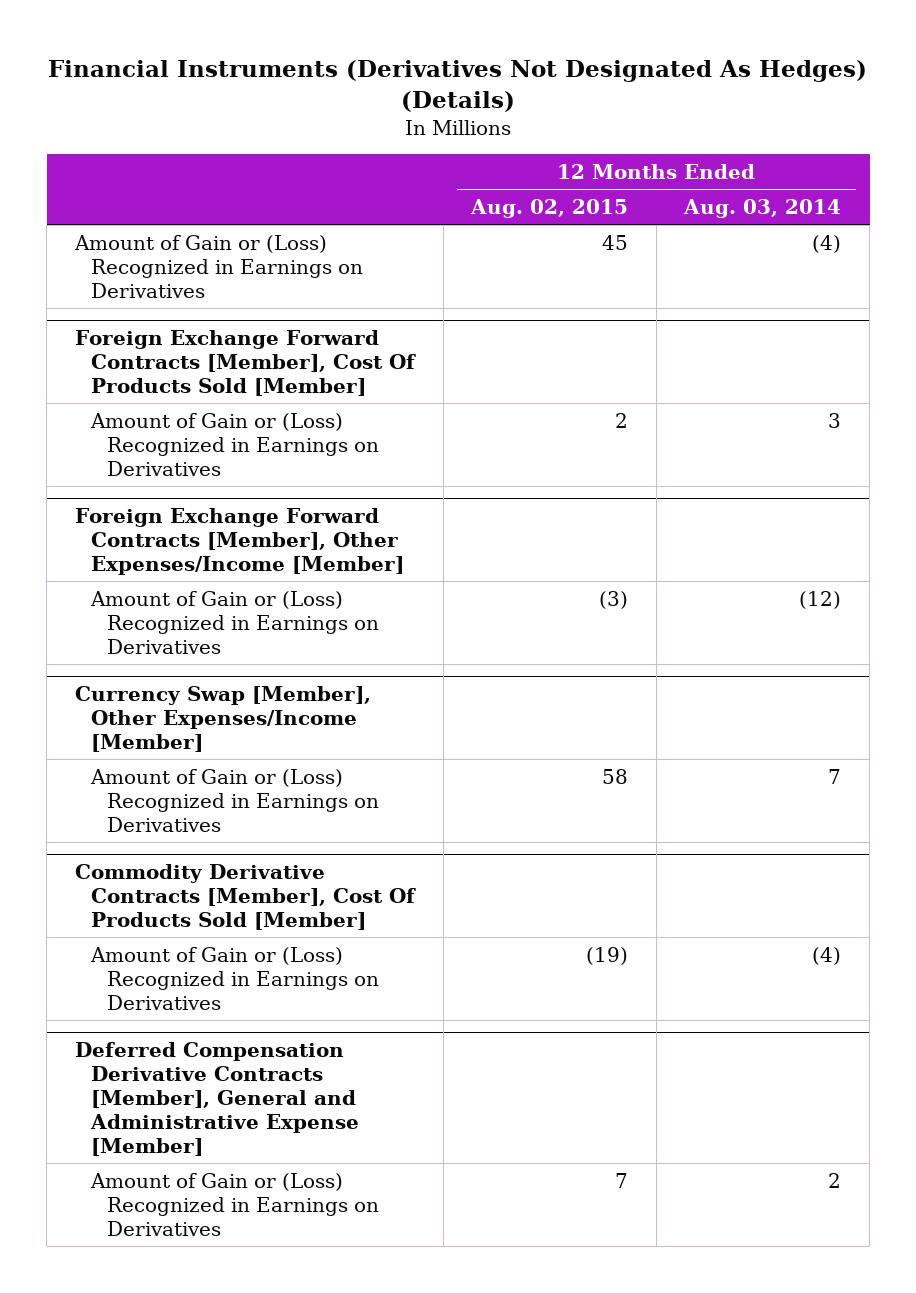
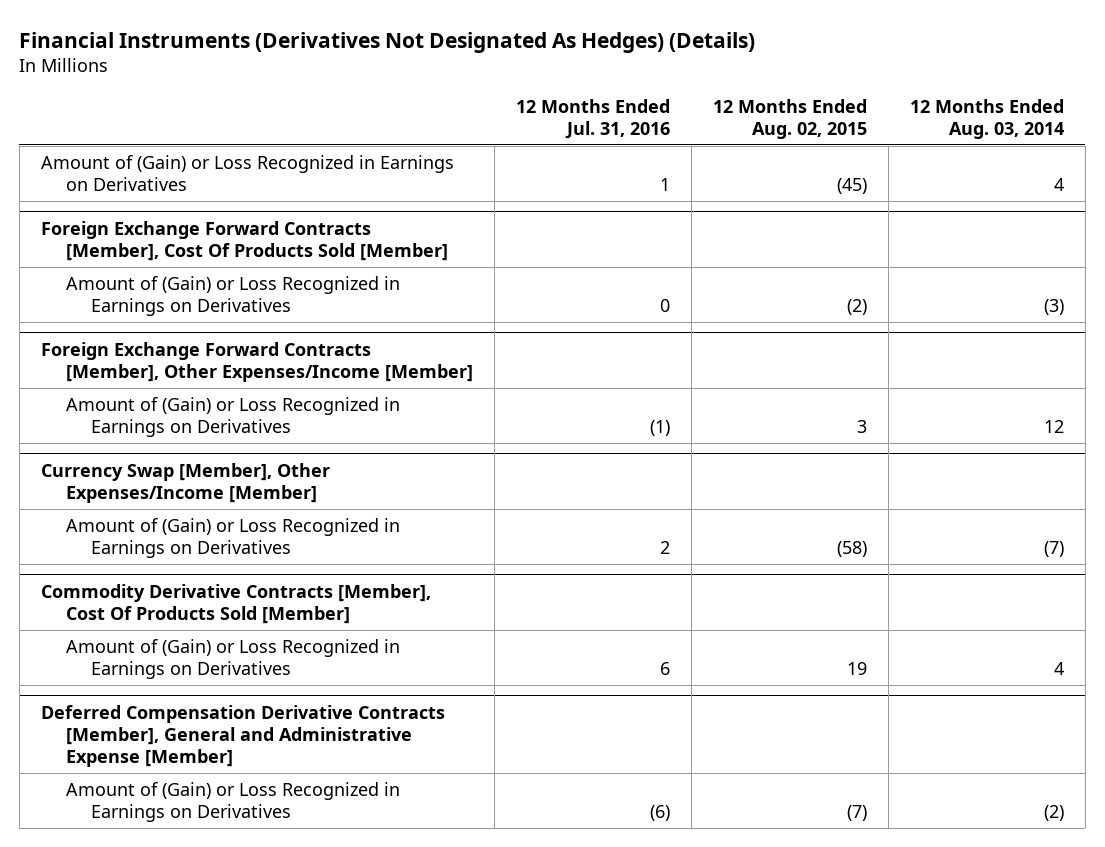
- | 12 Months Ended Aug. 02, 2015 | 12 Months Ended Aug. 03, 2014
+ | 12 Months Ended Jul. 31, 2016 | 12 Months Ended Aug. 02, 2015 | 12 Months Ended Aug. 03, 2014
- Amount of Gain or (Loss) Recognized in Earnings on Derivatives | 45 | (4)
+ Amount of (Gain) or Loss Recognized in Earnings on Derivatives | 1 | (45) | 4
@ Foreign Exchange Forward Contracts [Member], Cost Of Products Sold [Member]
- Amount of Gain or (Loss) Recognized in Earnings on Derivatives | 2 | 3
+ Amount of (Gain) or Loss Recognized in Earnings on Derivatives | 0 | (2) | (3)
@ Foreign Exchange Forward Contracts [Member], Other Expenses/Income [Member]
- Amount of Gain or (Loss) Recognized in Earnings on Derivatives | (3) | (12)
+ Amount of (Gain) or Loss Recognized in Earnings on Derivatives | (1) | 3 | 12
@ Currency Swap [Member], Other Expenses/Income [Member]
- Amount of Gain or (Loss) Recognized in Earnings on Derivatives | 58 | 7
+ Amount of (Gain) or Loss Recognized in Earnings on Derivatives | 2 | (58) | (7)
@ Commodity Derivative Contracts [Member], Cost Of Products Sold [Member]
- Amount of Gain or (Loss) Recognized in Earnings on Derivatives | (19) | (4)
+ Amount of (Gain) or Loss Recognized in Earnings on Derivatives | 6 | 19 | 4
@ Deferred Compensation Derivative Contracts [Member], General and Administrative Expense [Member]
- Amount of Gain or (Loss) Recognized in Earnings on Derivatives | 7 | 2
+ Amount of (Gain) or Loss Recognized in Earnings on Derivatives | (6) | (7) | (2)

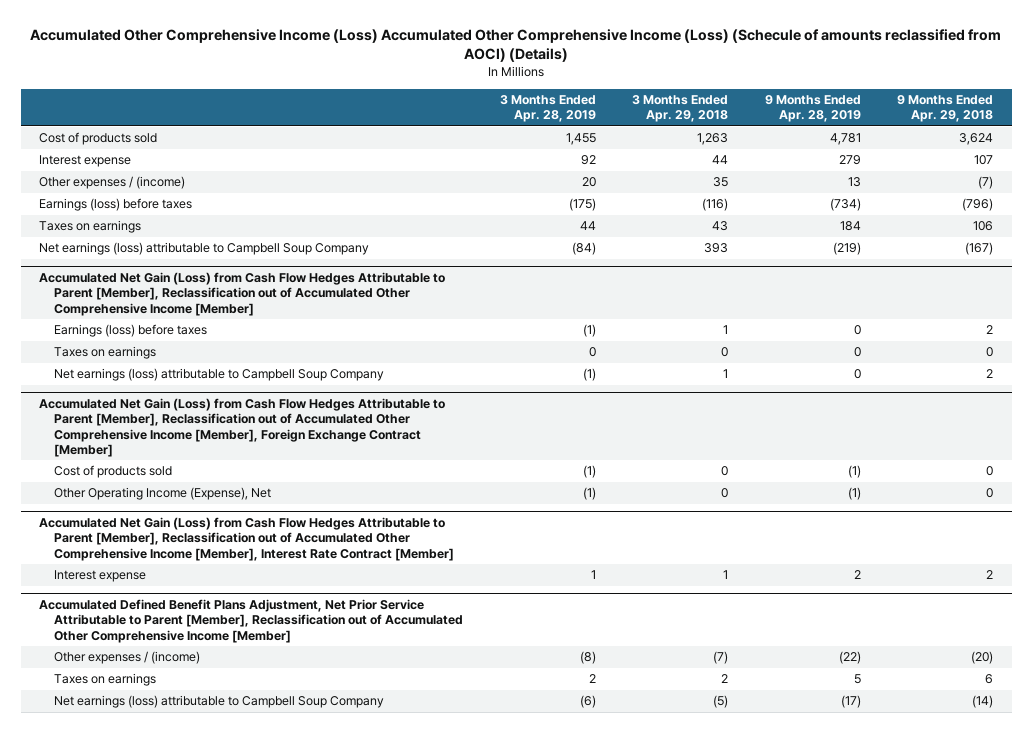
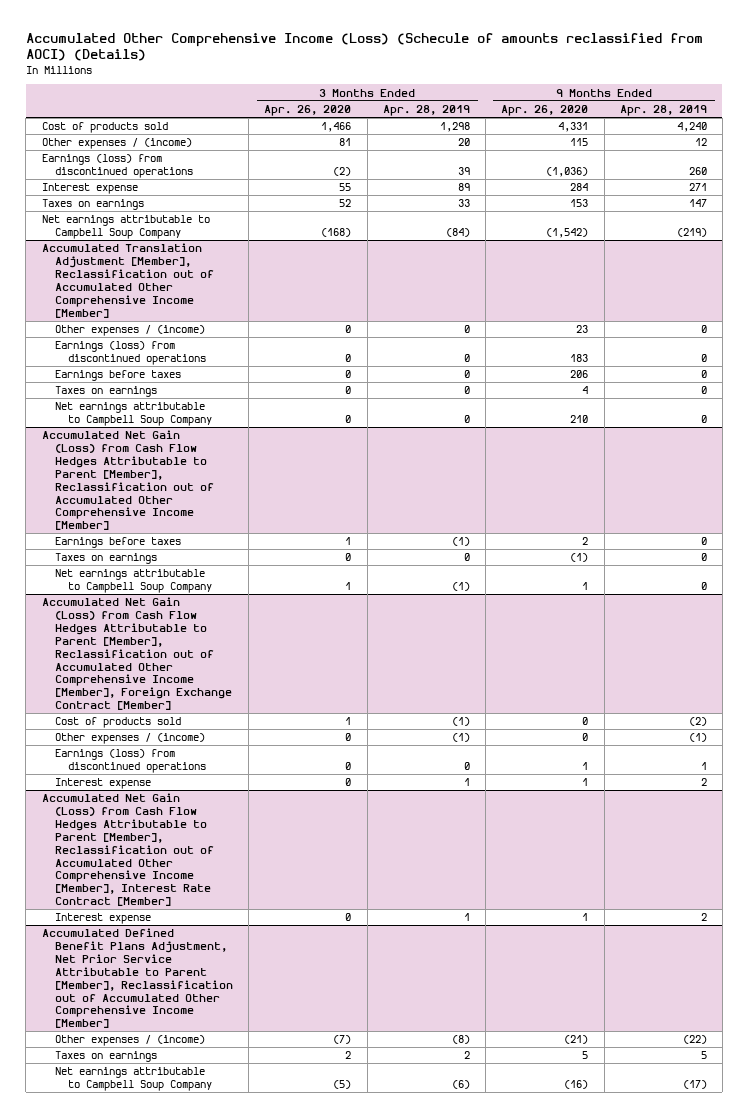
- Accumulated Other Comprehensive Income (Loss) Accumulated Other Comprehensive Income (Loss) (Schecule of amounts reclassified from AOCI) (Details)
+ Accumulated Other Comprehensive Income (Loss) (Schecule of amounts reclassified from AOCI) (Details)
- | 3 Months Ended Apr. 28, 2019 | 3 Months Ended Apr. 29, 2018 | 9 Months Ended Apr. 28, 2019 | 9 Months Ended Apr. 29, 2018
+ | 3 Months Ended Apr. 26, 2020 | 3 Months Ended Apr. 28, 2019 | 9 Months Ended Apr. 26, 2020 | 9 Months Ended Apr. 28, 2019
- Cost of products sold | 1,455 | 1,263 | 4,781 | 3,624
- Interest expense | 92 | 44 | 279 | 107
- Other expenses / (income) | 20 | 35 | 13 | (7)
- Earnings (loss) before taxes | (175) | (116) | (734) | (796)
- Taxes on earnings | 44 | 43 | 184 | 106
- Net earnings (loss) attributable to Campbell Soup Company | (84) | 393 | (219) | (167)
+ Cost of products sold | 1,466 | 1,298 | 4,331 | 4,240
+ Other expenses / (income) | 81 | 20 | 115 | 12
+ Earnings (loss) from discontinued operations | (2) | 39 | (1,036) | 260
+ Interest expense | 55 | 89 | 284 | 271
+ Taxes on earnings | 52 | 33 | 153 | 147
+ Net earnings attributable to Campbell Soup Company | (168) | (84) | (1,542) | (219)
+ Accumulated Translation Adjustment [Member], Reclassification out of Accumulated Other Comprehensive Income [Member]
+ Other expenses / (income) | 0 | 0 | 23 | 0
+ Earnings (loss) from discontinued operations | 0 | 0 | 183 | 0
+ Earnings before taxes | 0 | 0 | 206 | 0
+ Taxes on earnings | 0 | 0 | 4 | 0
+ Net earnings attributable to Campbell Soup Company | 0 | 0 | 210 | 0
@ Accumulated Net Gain (Loss) from Cash Flow Hedges Attributable to Parent [Member], Reclassification out of Accumulated Other Comprehensive Income [Member]
- Earnings (loss) before taxes | (1) | 1 | 0 | 2
+ Earnings before taxes | 1 | (1) | 2 | 0
- Net earnings (loss) attributable to Campbell Soup Company | (1) | 1 | 0 | 2
+ Net earnings attributable to Campbell Soup Company | 1 | (1) | 1 | 0
@ Accumulated Net Gain (Loss) from Cash Flow Hedges Attributable to Parent [Member], Reclassification out of Accumulated Other Comprehensive Income [Member], Foreign Exchange Contract [Member]
- Cost of products sold | (1) | 0 | (1) | 0
- Other Operating Income (Expense), Net | (1) | 0 | (1) | 0
+ Cost of products sold | 1 | (1) | 0 | (2)
+ Other expenses / (income) | 0 | (1) | 0 | (1)
+ Earnings (loss) from discontinued operations | 0 | 0 | 1 | 1
+ Interest expense | 0 | 1 | 1 | 2
@ Accumulated Defined Benefit Plans Adjustment, Net Prior Service Attributable to Parent [Member], Reclassification out of Accumulated Other Comprehensive Income [Member]
- Net earnings (loss) attributable to Campbell Soup Company | (6) | (5) | (17) | (14)
+ Net earnings attributable to Campbell Soup Company | (5) | (6) | (16) | (17)

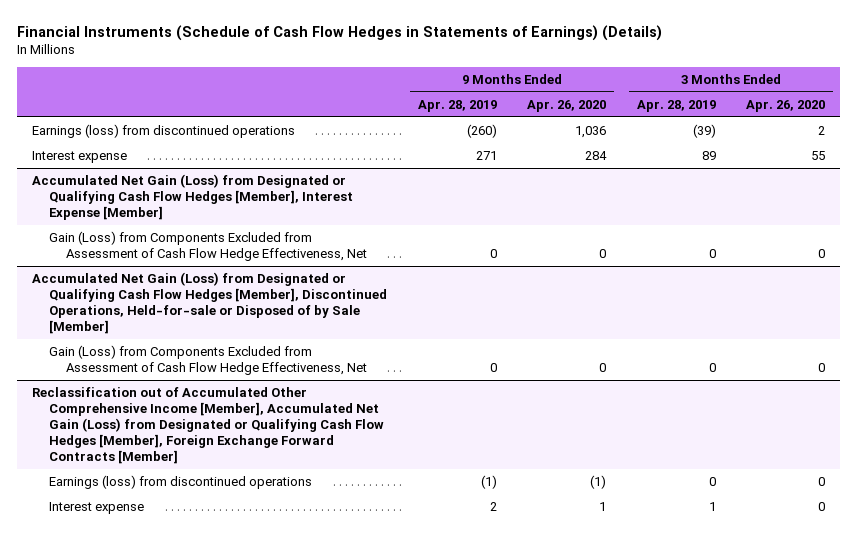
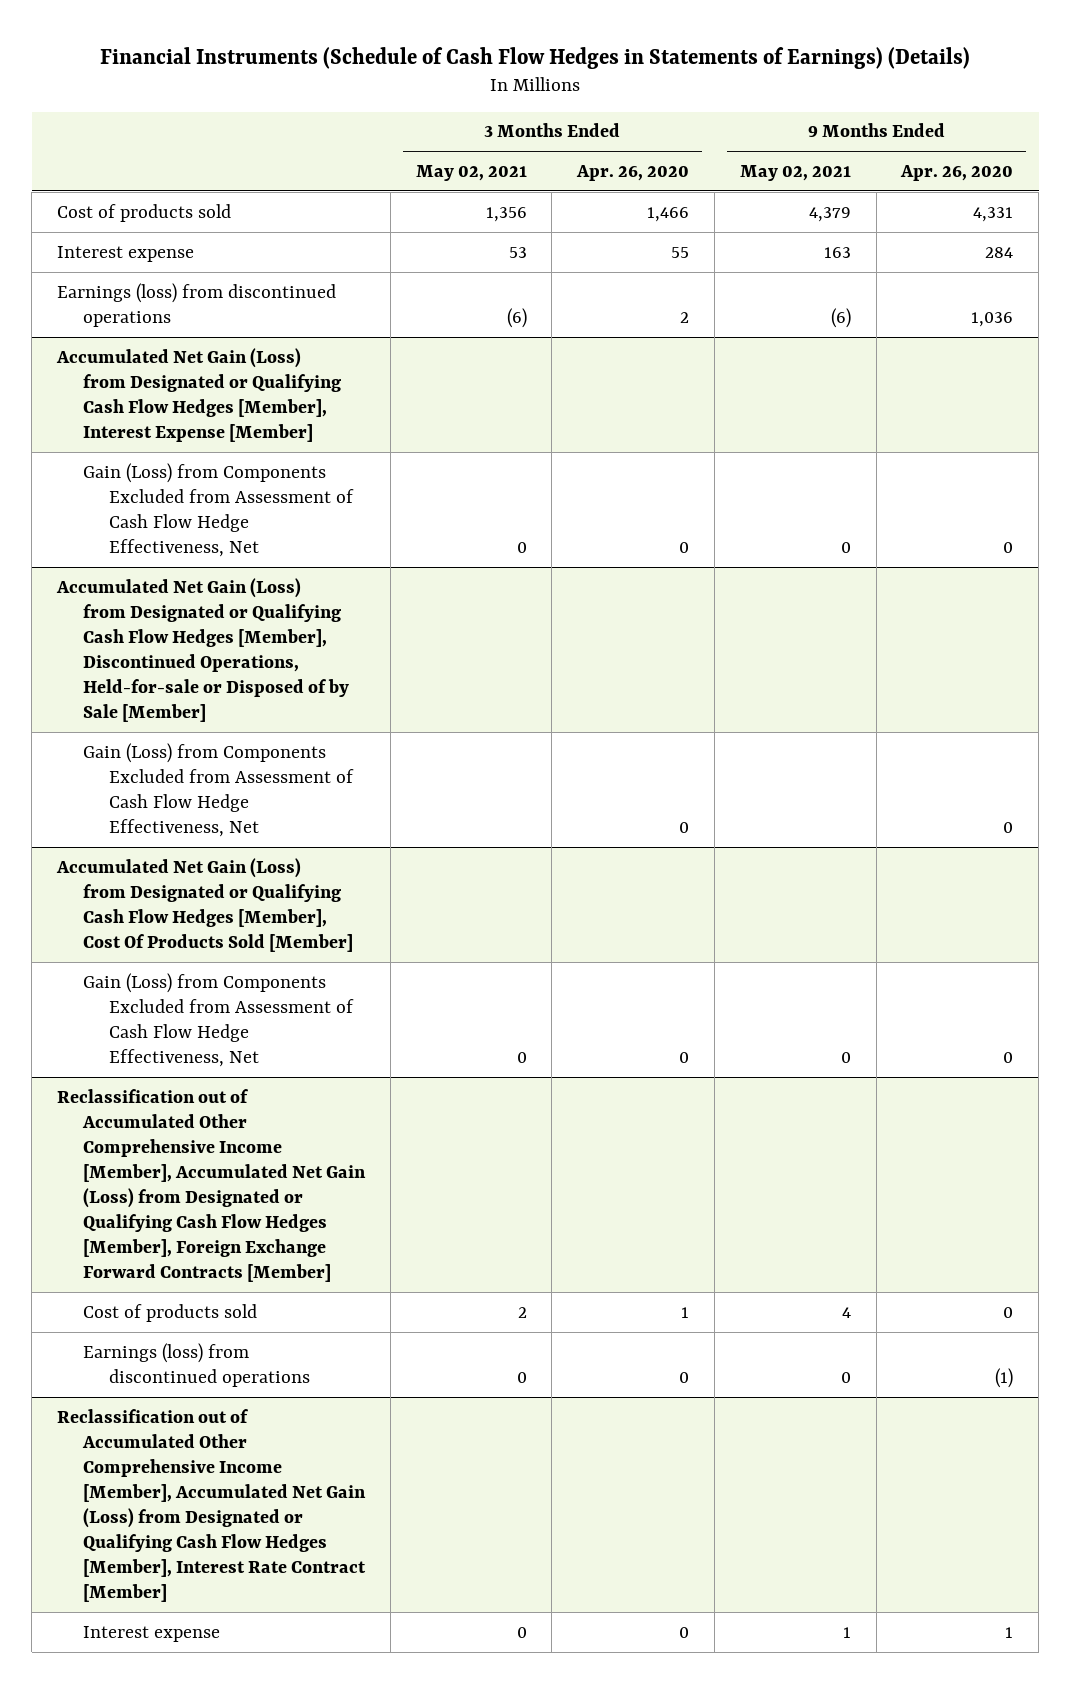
- | 9 Months Ended Apr. 28, 2019 | 9 Months Ended Apr. 26, 2020 | 3 Months Ended Apr. 28, 2019 | 3 Months Ended Apr. 26, 2020
+ | 3 Months Ended May 02, 2021 | 3 Months Ended Apr. 26, 2020 | 9 Months Ended May 02, 2021 | 9 Months Ended Apr. 26, 2020
+ Cost of products sold | 1,356 | 1,466 | 4,379 | 4,331
moved down: Earnings (loss) from discontinued operations | (6) | 2 | (6) | 1,036
+ Accumulated Net Gain (Loss) from Designated or Qualifying Cash Flow Hedges [Member], Cost Of Products Sold [Member]
+ Gain (Loss) from Components Excluded from Assessment of Cash Flow Hedge Effectiveness, Net | 0 | 0 | 0 | 0
@ Reclassification out of Accumulated Other Comprehensive Income [Member], Accumulated Net Gain (Loss) from Designated or Qualifying Cash Flow Hedges [Member], Foreign Exchange Forward Contracts [Member]
+ Cost of products sold | 2 | 1 | 4 | 0
+ Reclassification out of Accumulated Other Comprehensive Income [Member], Accumulated Net Gain (Loss) from Designated or Qualifying Cash Flow Hedges [Member], Interest Rate Contract [Member]

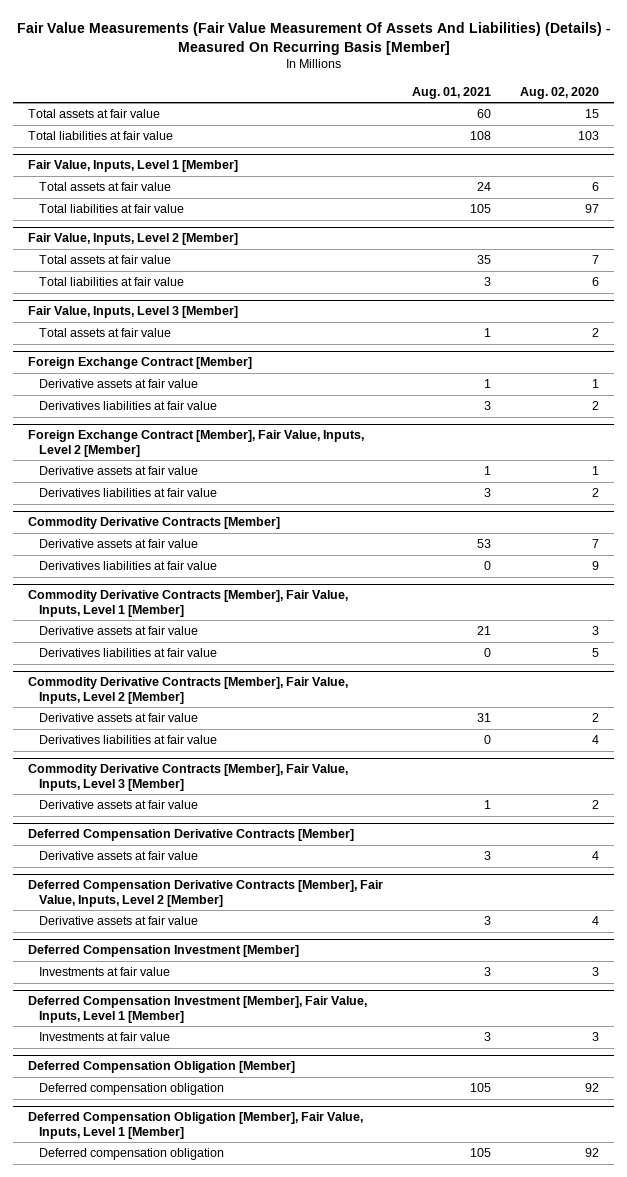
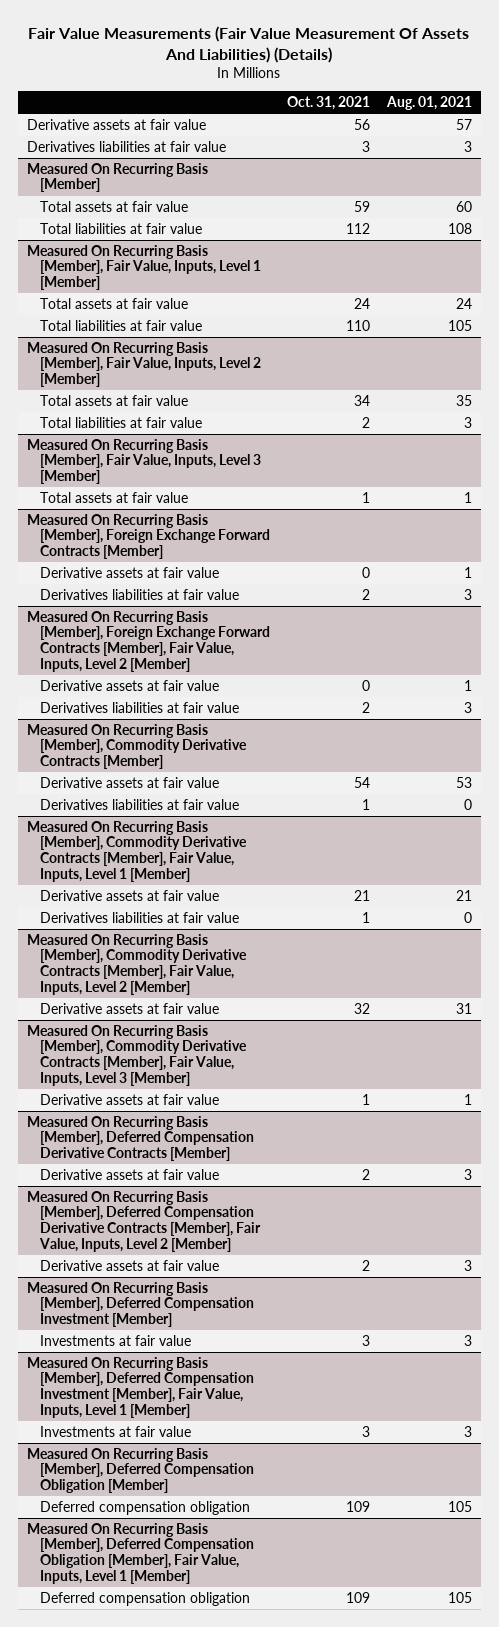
- Fair Value Measurements (Fair Value Measurement Of Assets And Liabilities) (Details) - Measured On Recurring Basis [Member]
+ Fair Value Measurements (Fair Value Measurement Of Assets And Liabilities) (Details)
- | Aug. 01, 2021 | Aug. 02, 2020
+ | Oct. 31, 2021 | Aug. 01, 2021
+ Derivative assets at fair value | 56 | 57
+ Derivatives liabilities at fair value | 3 | 3
+ Measured On Recurring Basis [Member]
- Fair Value, Inputs, Level 1 [Member]
+ Measured On Recurring Basis [Member], Fair Value, Inputs, Level 1 [Member]
- Fair Value, Inputs, Level 2 [Member]
+ Measured On Recurring Basis [Member], Fair Value, Inputs, Level 2 [Member]
- Fair Value, Inputs, Level 3 [Member]
+ Measured On Recurring Basis [Member], Fair Value, Inputs, Level 3 [Member]
- Foreign Exchange Contract [Member]
+ Measured On Recurring Basis [Member], Foreign Exchange Forward Contracts [Member]
- Foreign Exchange Contract [Member], Fair Value, Inputs, Level 2 [Member]
+ Measured On Recurring Basis [Member], Foreign Exchange Forward Contracts [Member], Fair Value, Inputs, Level 2 [Member]
- Commodity Derivative Contracts [Member]
+ Measured On Recurring Basis [Member], Commodity Derivative Contracts [Member]
- Commodity Derivative Contracts [Member], Fair Value, Inputs, Level 1 [Member]
+ Measured On Recurring Basis [Member], Commodity Derivative Contracts [Member], Fair Value, Inputs, Level 1 [Member]
- Commodity Derivative Contracts [Member], Fair Value, Inputs, Level 2 [Member]
+ Measured On Recurring Basis [Member], Commodity Derivative Contracts [Member], Fair Value, Inputs, Level 2 [Member]
- Derivatives liabilities at fair value | 0 | 4
- Commodity Derivative Contracts [Member], Fair Value, Inputs, Level 3 [Member]
+ Measured On Recurring Basis [Member], Commodity Derivative Contracts [Member], Fair Value, Inputs, Level 3 [Member]
- Deferred Compensation Derivative Contracts [Member]
+ Measured On Recurring Basis [Member], Deferred Compensation Derivative Contracts [Member]
- Deferred Compensation Derivative Contracts [Member], Fair Value, Inputs, Level 2 [Member]
+ Measured On Recurring Basis [Member], Deferred Compensation Derivative Contracts [Member], Fair Value, Inputs, Level 2 [Member]
- Deferred Compensation Investment [Member]
+ Measured On Recurring Basis [Member], Deferred Compensation Investment [Member]
- Deferred Compensation Investment [Member], Fair Value, Inputs, Level 1 [Member]
+ Measured On Recurring Basis [Member], Deferred Compensation Investment [Member], Fair Value, Inputs, Level 1 [Member]
- Deferred Compensation Obligation [Member]
+ Measured On Recurring Basis [Member], Deferred Compensation Obligation [Member]
- Deferred Compensation Obligation [Member], Fair Value, Inputs, Level 1 [Member]
+ Measured On Recurring Basis [Member], Deferred Compensation Obligation [Member], Fair Value, Inputs, Level 1 [Member]

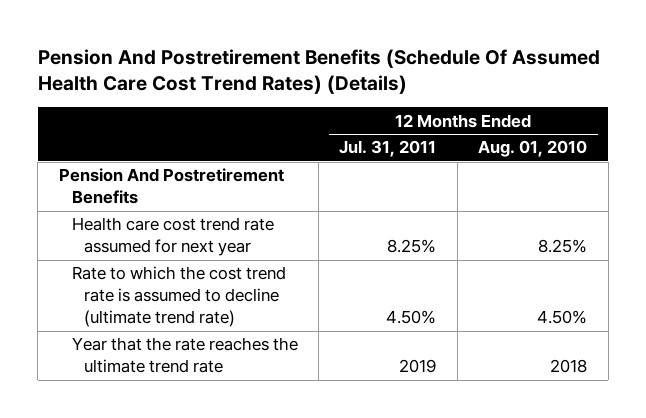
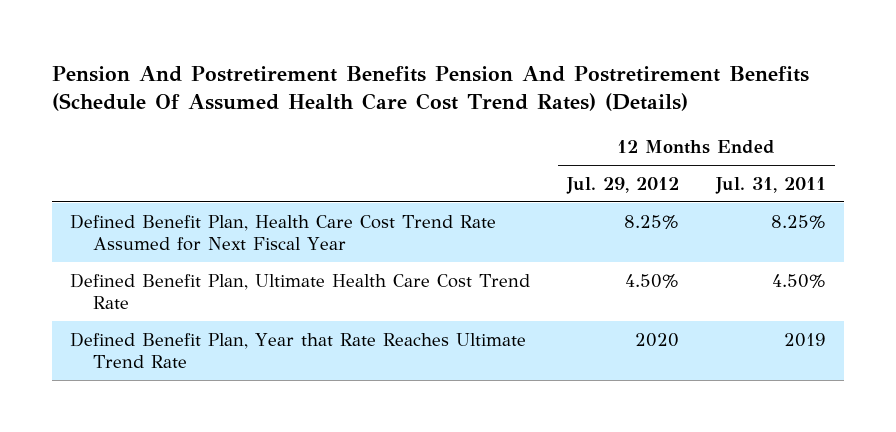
- Pension And Postretirement Benefits (Schedule Of Assumed Health Care Cost Trend Rates) (Details)
+ Pension And Postretirement Benefits Pension And Postretirement Benefits (Schedule Of Assumed Health Care Cost Trend Rates) (Details)
- | 12 Months Ended Jul. 31, 2011 | 12 Months Ended Aug. 01, 2010
+ | 12 Months Ended Jul. 29, 2012 | 12 Months Ended Jul. 31, 2011
- Pension And Postretirement Benefits
- Health care cost trend rate assumed for next year | 8.25% | 8.25%
- Rate to which the cost trend rate is assumed to decline (ultimate trend rate) | 4.50% | 4.50%
- Year that the rate reaches the ultimate trend rate | 2019 | 2018
+ Defined Benefit Plan, Health Care Cost Trend Rate Assumed for Next Fiscal Year | 8.25% | 8.25%
+ Defined Benefit Plan, Ultimate Health Care Cost Trend Rate | 4.50% | 4.50%
+ Defined Benefit Plan, Year that Rate Reaches Ultimate Trend Rate | 2020 | 2019

